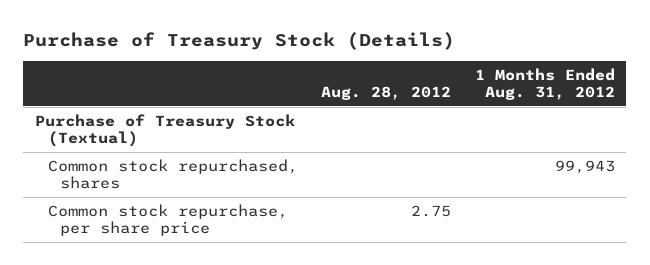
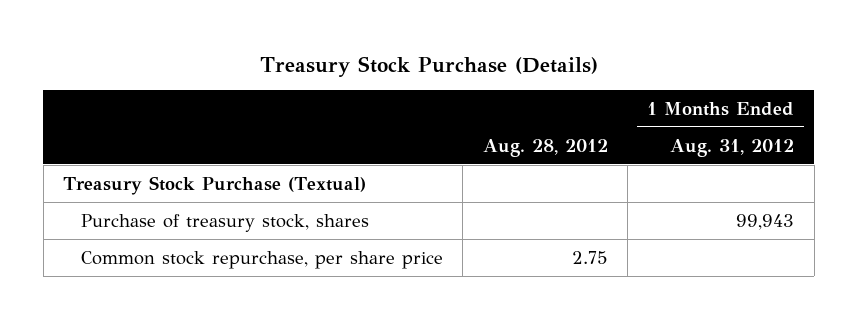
- Purchase of Treasury Stock (Details)
+ Treasury Stock Purchase (Details)
- Purchase of Treasury Stock (Textual)
- Common stock repurchased, shares | | 99,943
+ Treasury Stock Purchase (Textual)
+ Purchase of treasury stock, shares | | 99,943

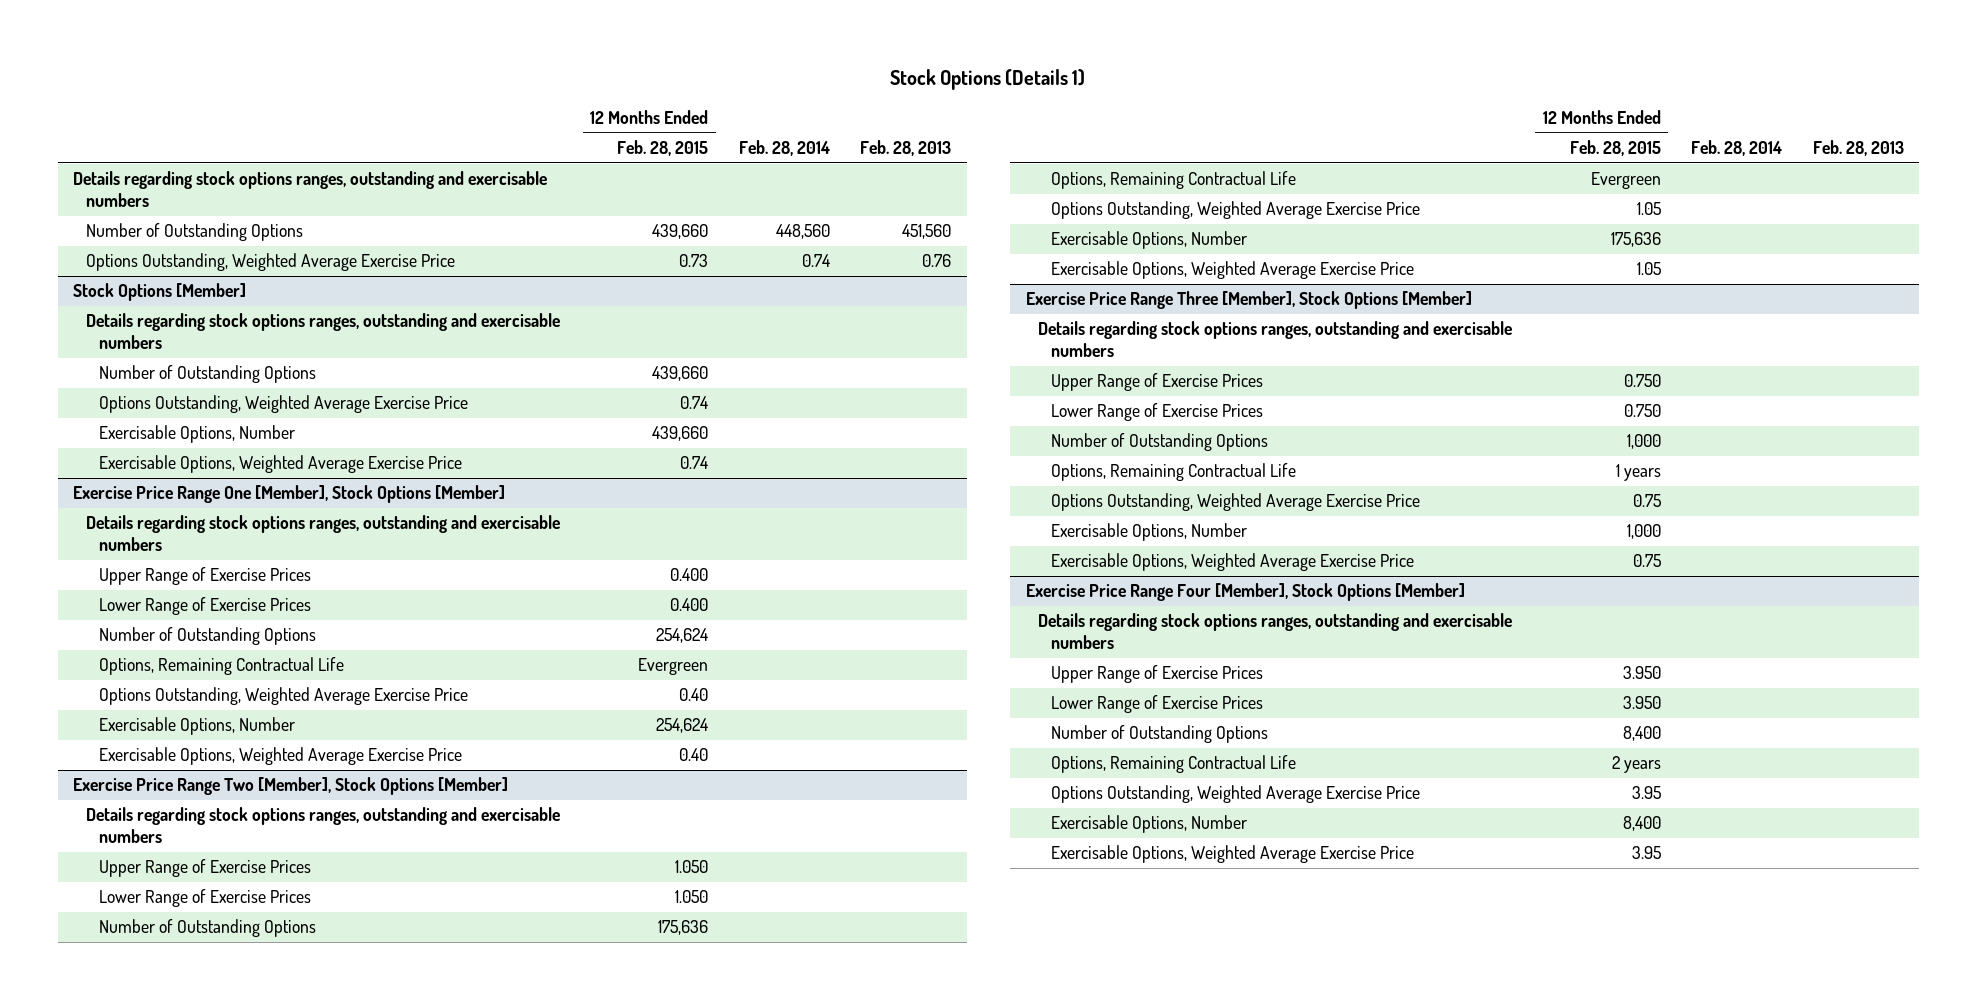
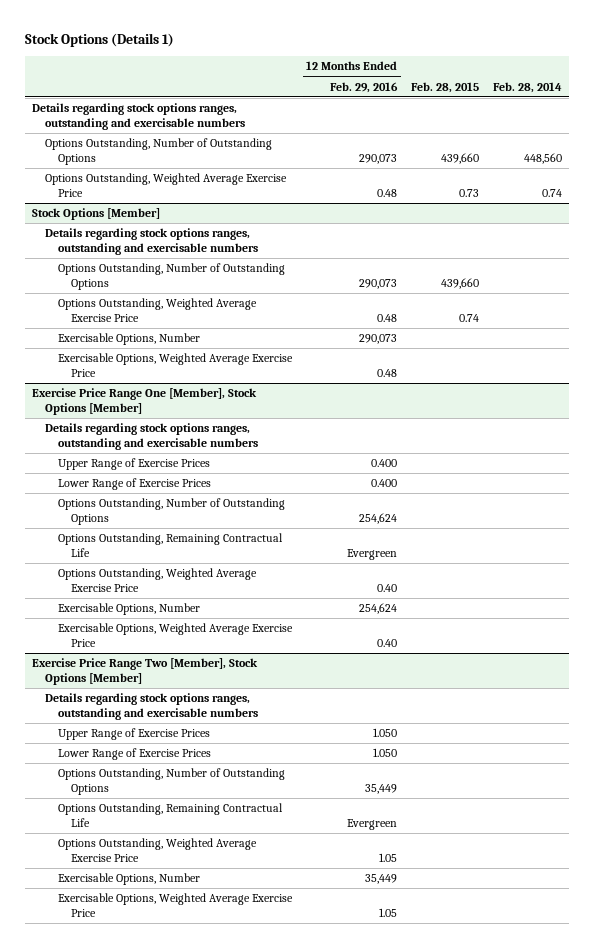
- | 12 Months Ended Feb. 28, 2015 | Feb. 28, 2014 | Feb. 28, 2013
+ | 12 Months Ended Feb. 29, 2016 | Feb. 28, 2015 | Feb. 28, 2014
- Number of Outstanding Options | 439,660 | 448,560 | 451,560
+ Options Outstanding, Number of Outstanding Options | 290,073 | 439,660 | 448,560
@ Stock Options [Member]
- Number of Outstanding Options | 439,660 | |
+ Options Outstanding, Number of Outstanding Options | 290,073 | 439,660 |
@ Exercise Price Range One [Member], Stock Options [Member]
- Number of Outstanding Options | 254,624 | |
- Options, Remaining Contractual Life | Evergreen | |
+ Options Outstanding, Number of Outstanding Options | 254,624 | |
+ Options Outstanding, Remaining Contractual Life | Evergreen | |
@ Exercise Price Range Two [Member], Stock Options [Member]
- Number of Outstanding Options | 175,636 | |
- Options, Remaining Contractual Life | Evergreen | |
+ Options Outstanding, Number of Outstanding Options | 35,449 | |
+ Options Outstanding, Remaining Contractual Life | Evergreen | |
- Exercise Price Range Three [Member], Stock Options [Member]
- Details regarding stock options ranges, outstanding and exercisable numbers
- Upper Range of Exercise Prices | 0.750 | |
- Lower Range of Exercise Prices | 0.750 | |
- Number of Outstanding Options | 1,000 | |
- Options, Remaining Contractual Life | 1 years | |
- Options Outstanding, Weighted Average Exercise Price | 0.75 | |
- Exercisable Options, Number | 1,000 | |
- Exercisable Options, Weighted Average Exercise Price | 0.75 | |
- Exercise Price Range Four [Member], Stock Options [Member]
- Details regarding stock options ranges, outstanding and exercisable numbers
- Upper Range of Exercise Prices | 3.950 | |
- Lower Range of Exercise Prices | 3.950 | |
- Number of Outstanding Options | 8,400 | |
- Options, Remaining Contractual Life | 2 years | |
- Options Outstanding, Weighted Average Exercise Price | 3.95 | |
- Exercisable Options, Number | 8,400 | |
- Exercisable Options, Weighted Average Exercise Price | 3.95 | |

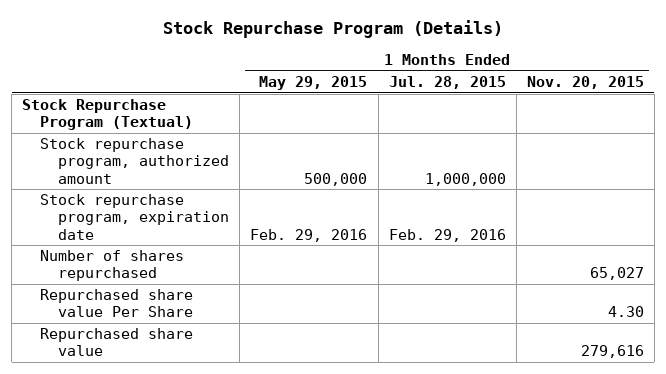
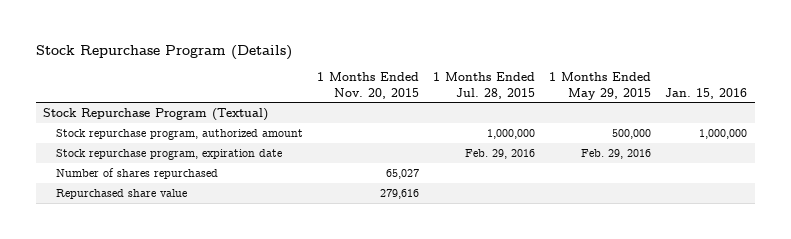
- | 1 Months Ended May 29, 2015 | 1 Months Ended Jul. 28, 2015 | 1 Months Ended Nov. 20, 2015
+ | 1 Months Ended Nov. 20, 2015 | 1 Months Ended Jul. 28, 2015 | 1 Months Ended May 29, 2015 | Jan. 15, 2016
- Repurchased share value Per Share | | | 4.30

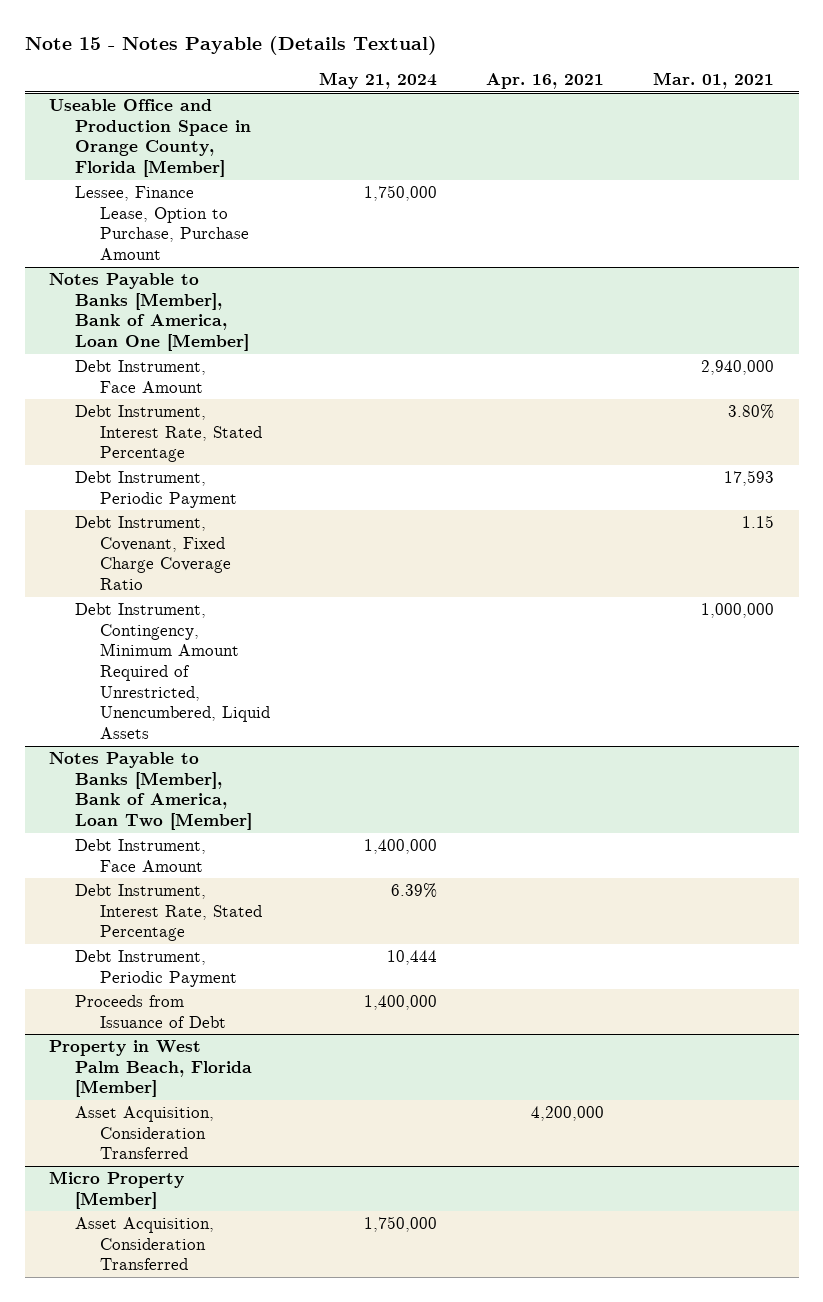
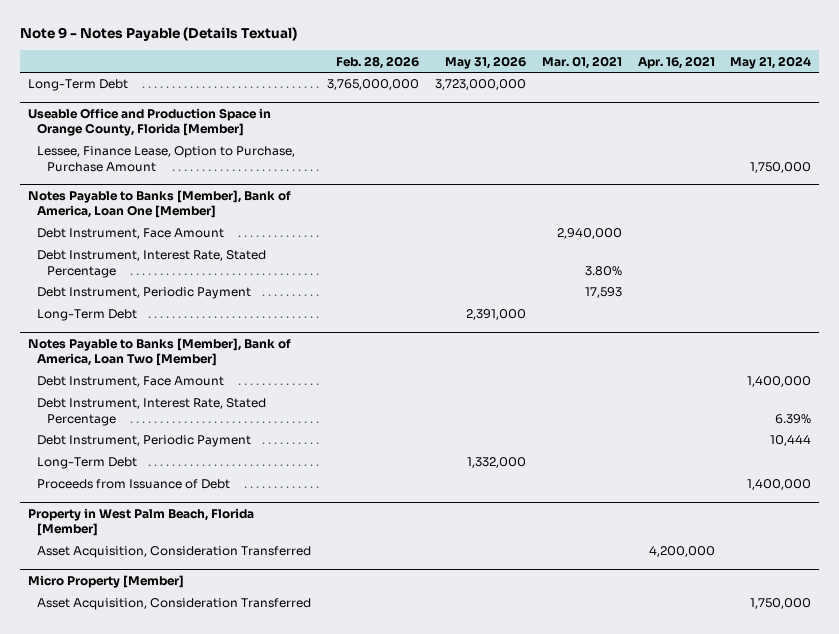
- Note 15 - Notes Payable (Details Textual)
+ Note 9 - Notes Payable (Details Textual)
- | May 21, 2024 | Apr. 16, 2021 | Mar. 01, 2021
+ | Feb. 28, 2026 | May 31, 2026 | Mar. 01, 2021 | Apr. 16, 2021 | May 21, 2024
+ Long-Term Debt | 3,765,000,000 | 3,723,000,000 | | |
@ Notes Payable to Banks [Member], Bank of America, Loan One [Member]
- Debt Instrument, Covenant, Fixed Charge Coverage Ratio | | | 1.15
- Debt Instrument, Contingency, Minimum Amount Required of Unrestricted, Unencumbered, Liquid Assets | | | 1,000,000
+ Long-Term Debt | | 2,391,000 | | |
@ Notes Payable to Banks [Member], Bank of America, Loan Two [Member]
+ Long-Term Debt | | 1,332,000 | | |

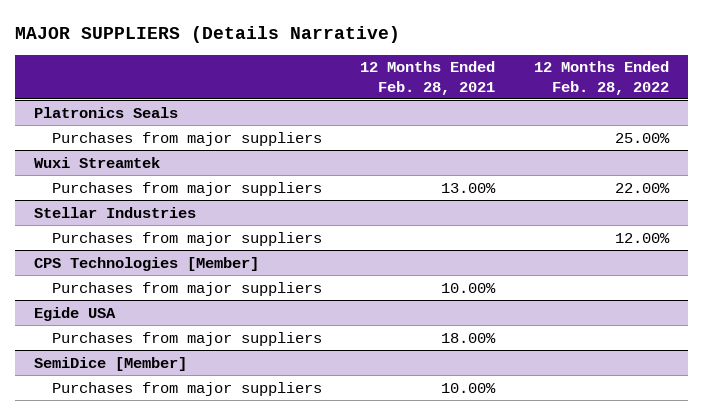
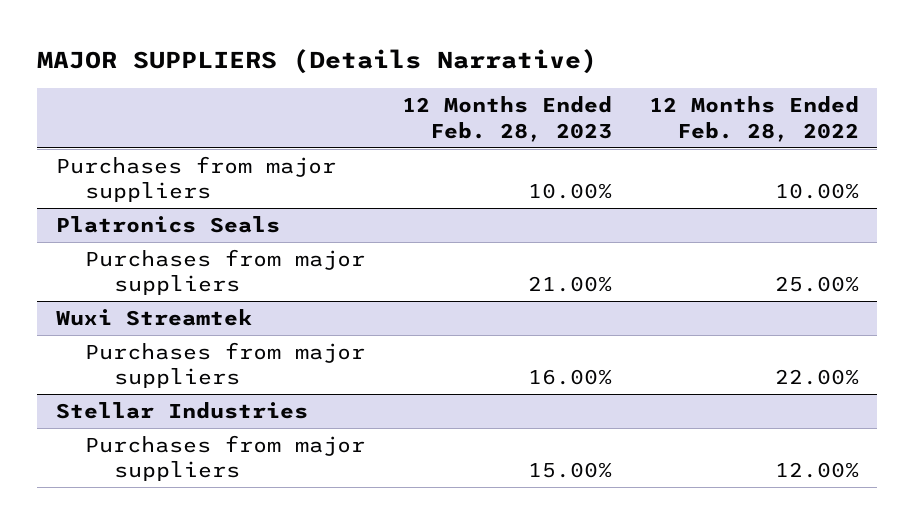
- | 12 Months Ended Feb. 28, 2021 | 12 Months Ended Feb. 28, 2022
+ | 12 Months Ended Feb. 28, 2023 | 12 Months Ended Feb. 28, 2022
+ Purchases from major suppliers | 10.00% | 10.00%
- CPS Technologies [Member]
- Purchases from major suppliers | 10.00% |
- Egide USA
- Purchases from major suppliers | 18.00% |
- SemiDice [Member]
- Purchases from major suppliers | 10.00% |

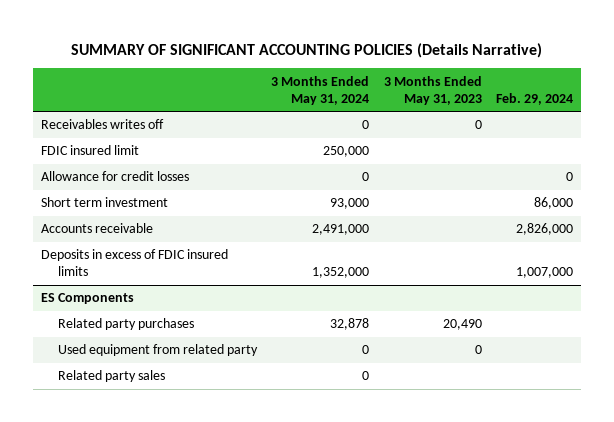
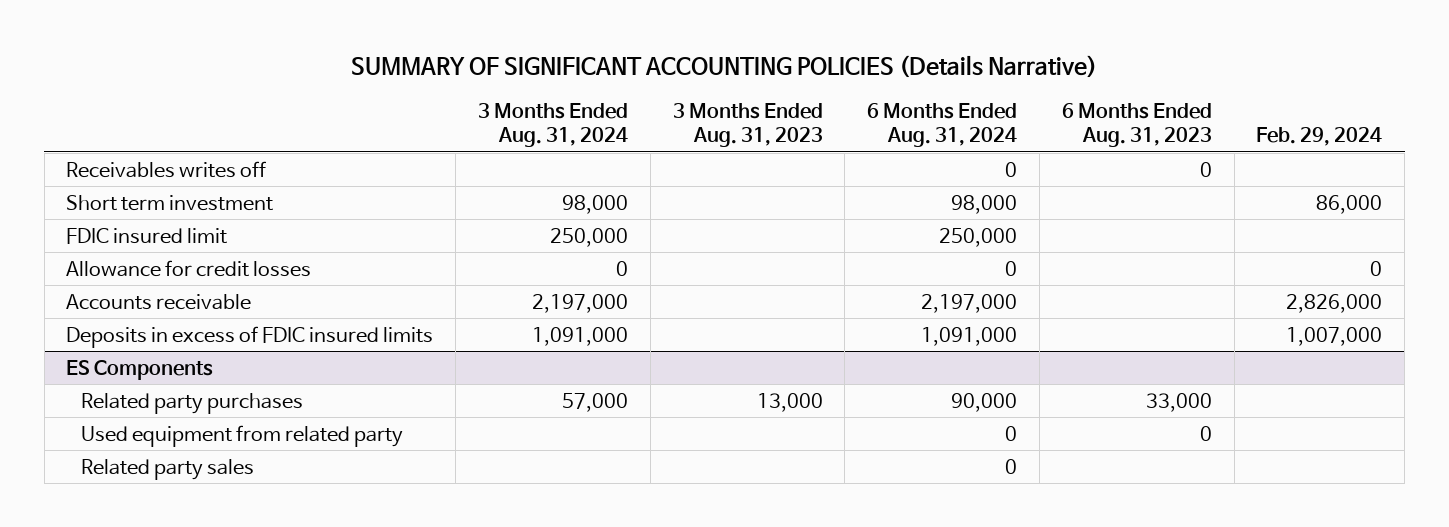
- | 3 Months Ended May 31, 2024 | 3 Months Ended May 31, 2023 | Feb. 29, 2024
+ | 3 Months Ended Aug. 31, 2024 | 3 Months Ended Aug. 31, 2023 | 6 Months Ended Aug. 31, 2024 | 6 Months Ended Aug. 31, 2023 | Feb. 29, 2024
moved up: Short term investment | 98,000 | | 98,000 | | 86,000

